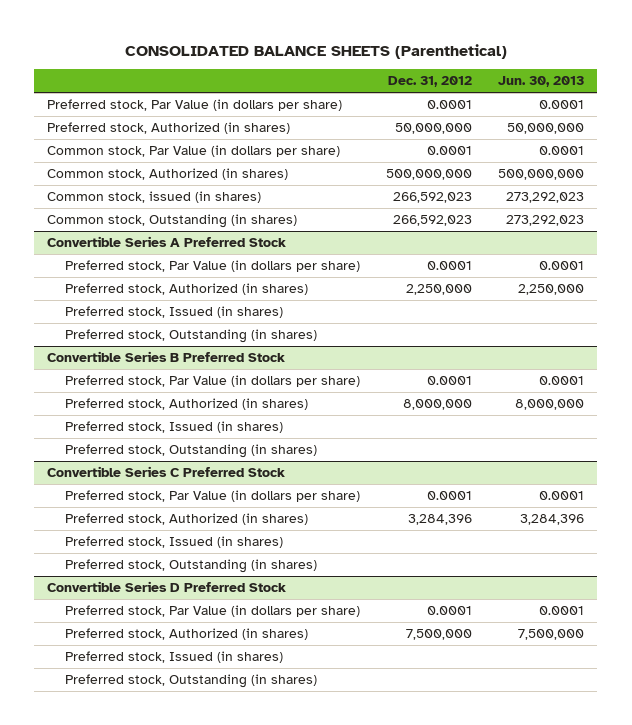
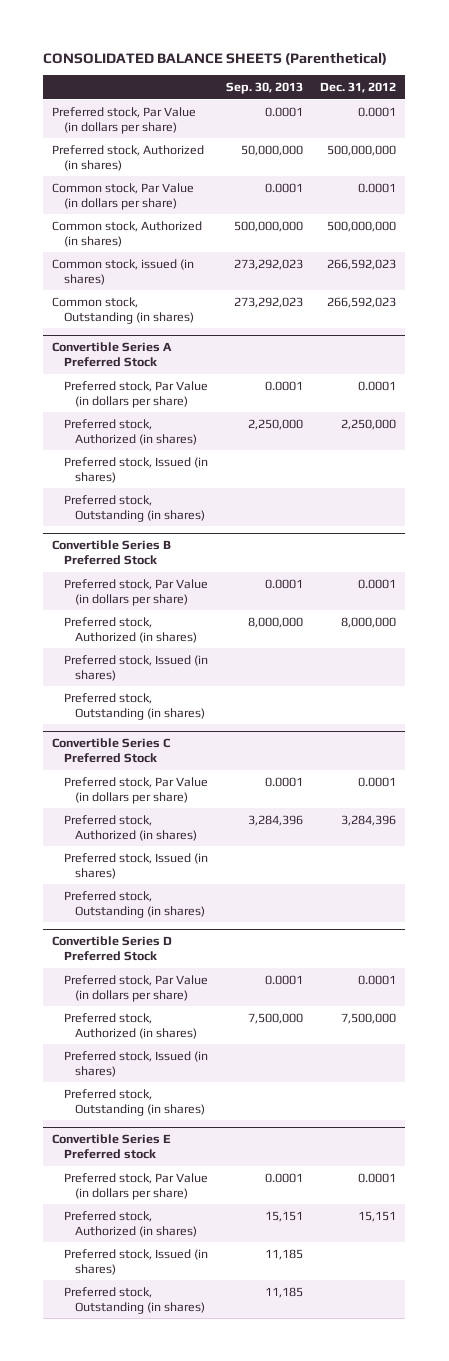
- | Dec. 31, 2012 | Jun. 30, 2013
+ | Sep. 30, 2013 | Dec. 31, 2012
- Preferred stock, Authorized (in shares) | 50,000,000 | 50,000,000
+ Preferred stock, Authorized (in shares) | 50,000,000 | 500,000,000
+ Convertible Series E Preferred stock
+ Preferred stock, Par Value (in dollars per share) | 0.0001 | 0.0001
+ Preferred stock, Authorized (in shares) | 15,151 | 15,151
+ Preferred stock, Issued (in shares) | 11,185 |
+ Preferred stock, Outstanding (in shares) | 11,185 |

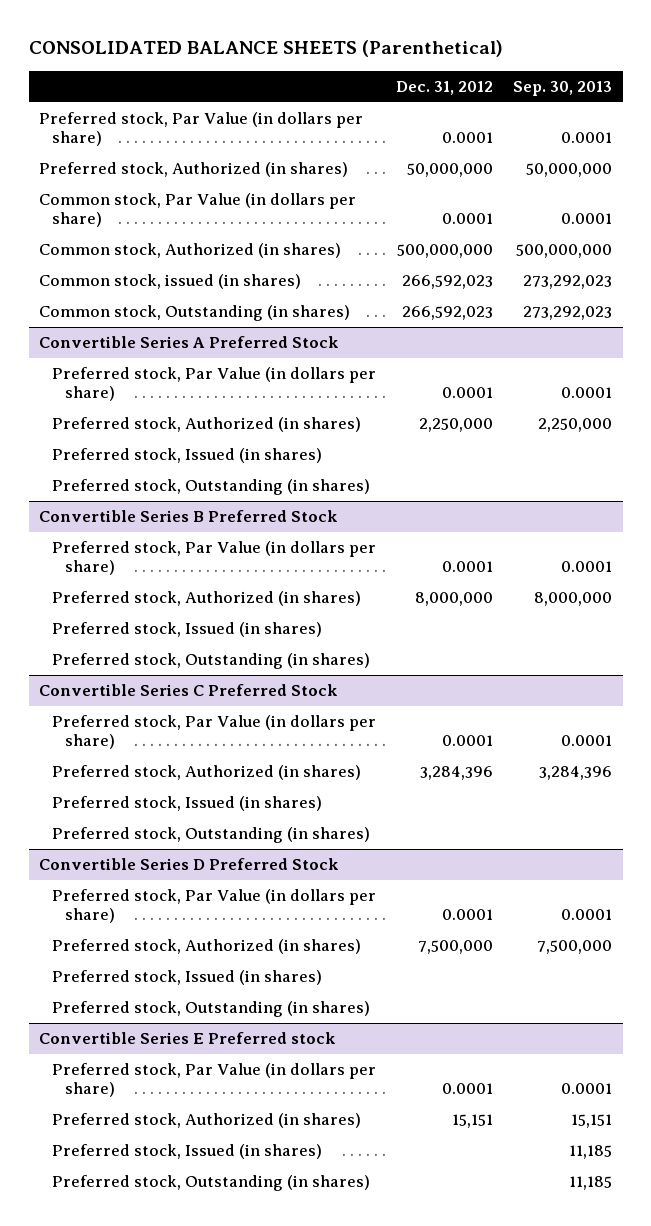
- | Sep. 30, 2013 | Dec. 31, 2012
+ | Dec. 31, 2012 | Sep. 30, 2013
- Preferred stock, Authorized (in shares) | 50,000,000 | 500,000,000
+ Preferred stock, Authorized (in shares) | 50,000,000 | 50,000,000

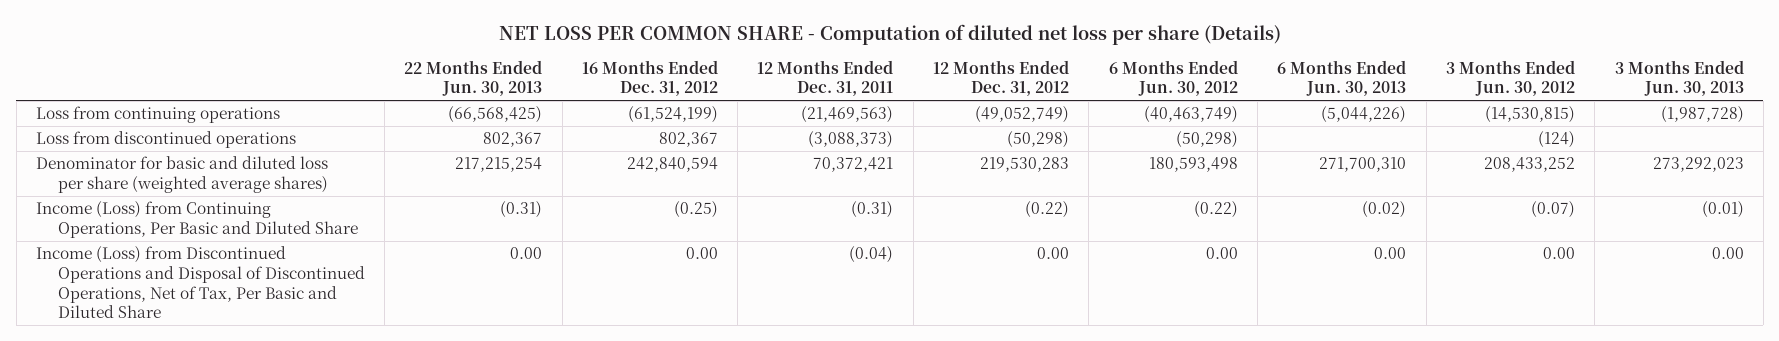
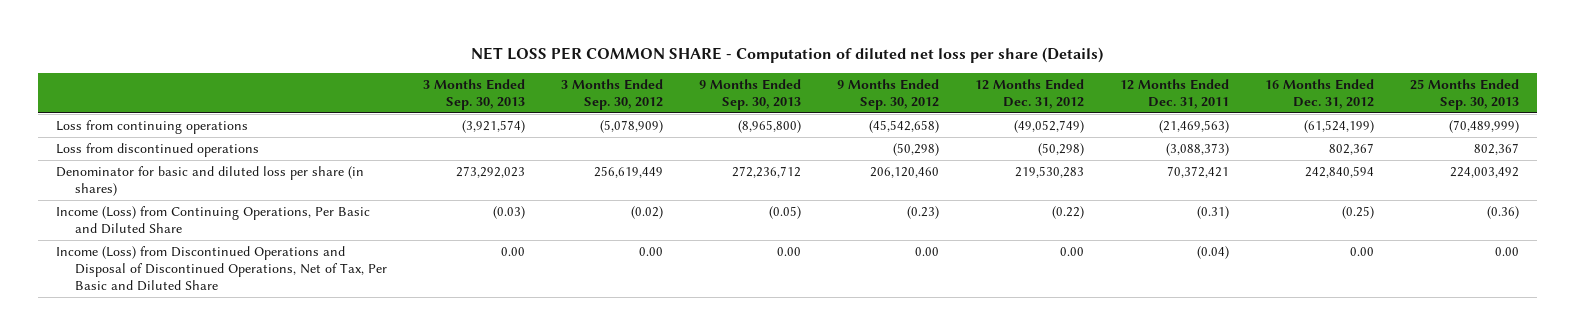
- | 22 Months Ended Jun. 30, 2013 | 16 Months Ended Dec. 31, 2012 | 12 Months Ended Dec. 31, 2011 | 12 Months Ended Dec. 31, 2012 | 6 Months Ended Jun. 30, 2012 | 6 Months Ended Jun. 30, 2013 | 3 Months Ended Jun. 30, 2012 | 3 Months Ended Jun. 30, 2013
+ | 3 Months Ended Sep. 30, 2013 | 3 Months Ended Sep. 30, 2012 | 9 Months Ended Sep. 30, 2013 | 9 Months Ended Sep. 30, 2012 | 12 Months Ended Dec. 31, 2012 | 12 Months Ended Dec. 31, 2011 | 16 Months Ended Dec. 31, 2012 | 25 Months Ended Sep. 30, 2013
- Denominator for basic and diluted loss per share (weighted average shares) | 217,215,254 | 242,840,594 | 70,372,421 | 219,530,283 | 180,593,498 | 271,700,310 | 208,433,252 | 273,292,023
+ Denominator for basic and diluted loss per share (in shares) | 273,292,023 | 256,619,449 | 272,236,712 | 206,120,460 | 219,530,283 | 70,372,421 | 242,840,594 | 224,003,492

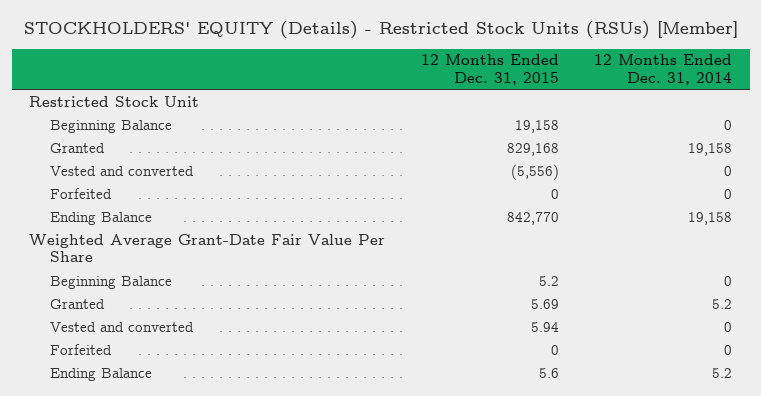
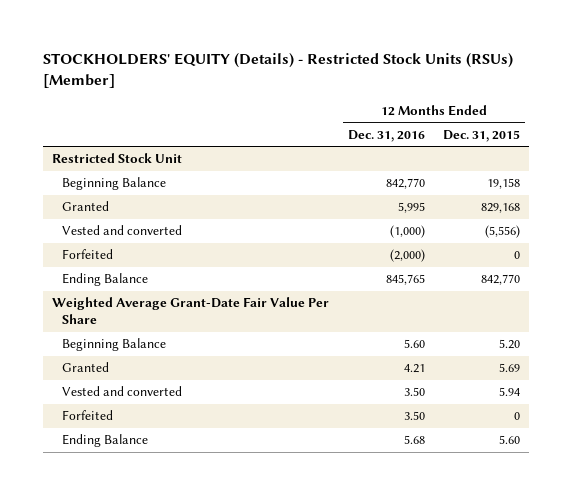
- | 12 Months Ended Dec. 31, 2015 | 12 Months Ended Dec. 31, 2014
+ | 12 Months Ended Dec. 31, 2016 | 12 Months Ended Dec. 31, 2015
- Beginning Balance | 5.2 | 0
+ Beginning Balance | 5.60 | 5.20
- Ending Balance | 5.6 | 5.2
+ Ending Balance | 5.68 | 5.60

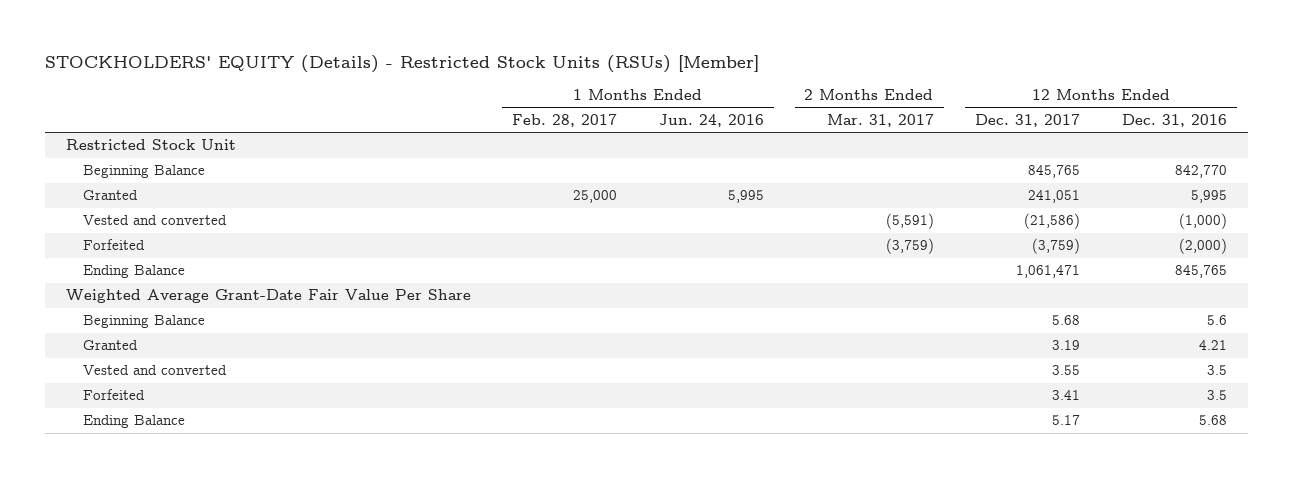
- | 12 Months Ended Dec. 31, 2016 | 12 Months Ended Dec. 31, 2015
+ | 1 Months Ended Feb. 28, 2017 | 1 Months Ended Jun. 24, 2016 | 2 Months Ended Mar. 31, 2017 | 12 Months Ended Dec. 31, 2017 | 12 Months Ended Dec. 31, 2016
- Beginning Balance | 5.60 | 5.20
+ Beginning Balance | | | | 5.68 | 5.6
- Vested and converted | 3.50 | 5.94
- Forfeited | 3.50 | 0
+ Vested and converted | | | | 3.55 | 3.5
+ Forfeited | | | | 3.41 | 3.5

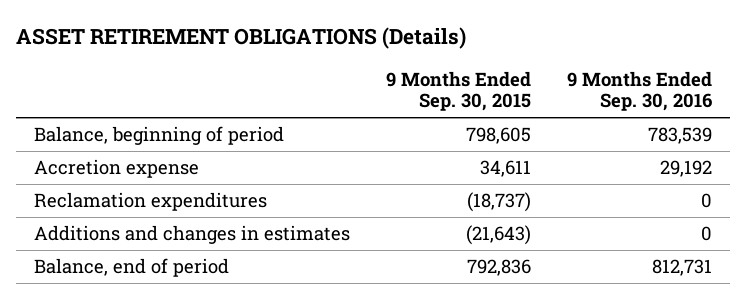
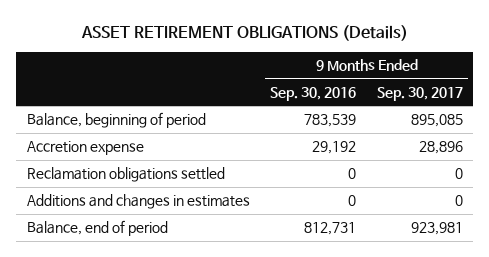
- | 9 Months Ended Sep. 30, 2015 | 9 Months Ended Sep. 30, 2016
+ | 9 Months Ended Sep. 30, 2016 | 9 Months Ended Sep. 30, 2017
- Reclamation expenditures | (18,737) | 0
+ Reclamation obligations settled | 0 | 0

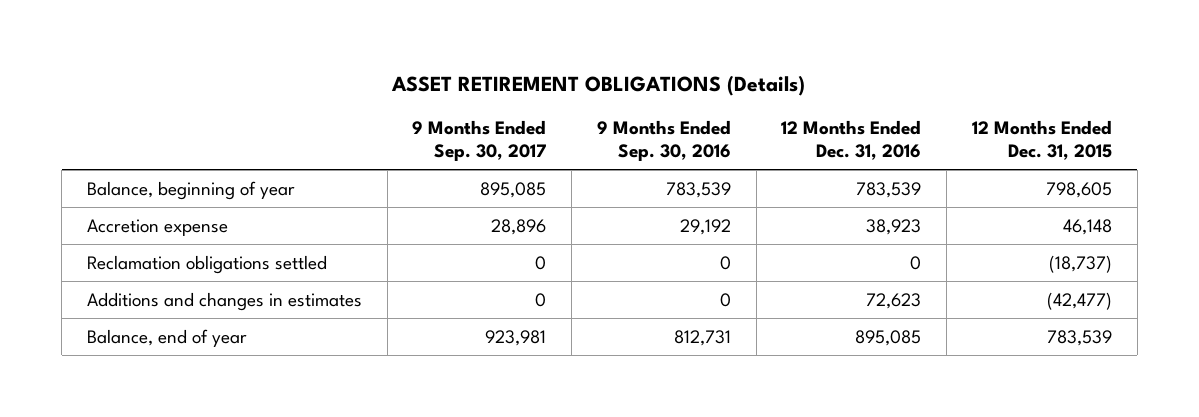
- | 9 Months Ended Sep. 30, 2016 | 9 Months Ended Sep. 30, 2017
+ | 9 Months Ended Sep. 30, 2017 | 9 Months Ended Sep. 30, 2016 | 12 Months Ended Dec. 31, 2016 | 12 Months Ended Dec. 31, 2015
- Balance, beginning of period | 783,539 | 895,085
+ Balance, beginning of year | 895,085 | 783,539 | 783,539 | 798,605
- Balance, end of period | 812,731 | 923,981
+ Balance, end of year | 923,981 | 812,731 | 895,085 | 783,539

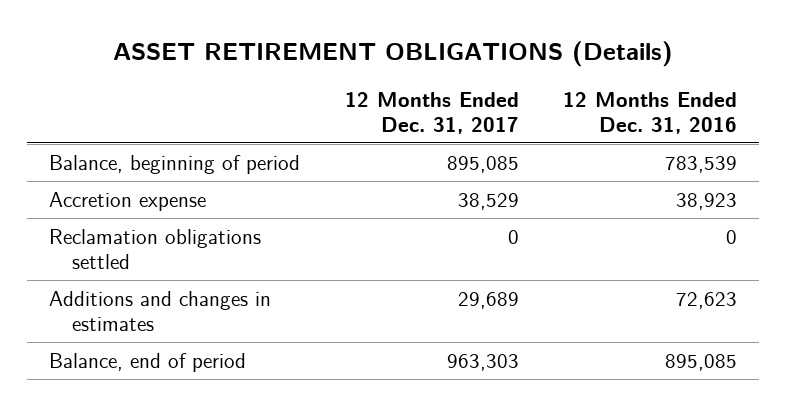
- | 9 Months Ended Sep. 30, 2017 | 9 Months Ended Sep. 30, 2016 | 12 Months Ended Dec. 31, 2016 | 12 Months Ended Dec. 31, 2015
+ | 12 Months Ended Dec. 31, 2017 | 12 Months Ended Dec. 31, 2016
- Balance, beginning of year | 895,085 | 783,539 | 783,539 | 798,605
+ Balance, beginning of period | 895,085 | 783,539
- Balance, end of year | 923,981 | 812,731 | 895,085 | 783,539
+ Balance, end of period | 963,303 | 895,085

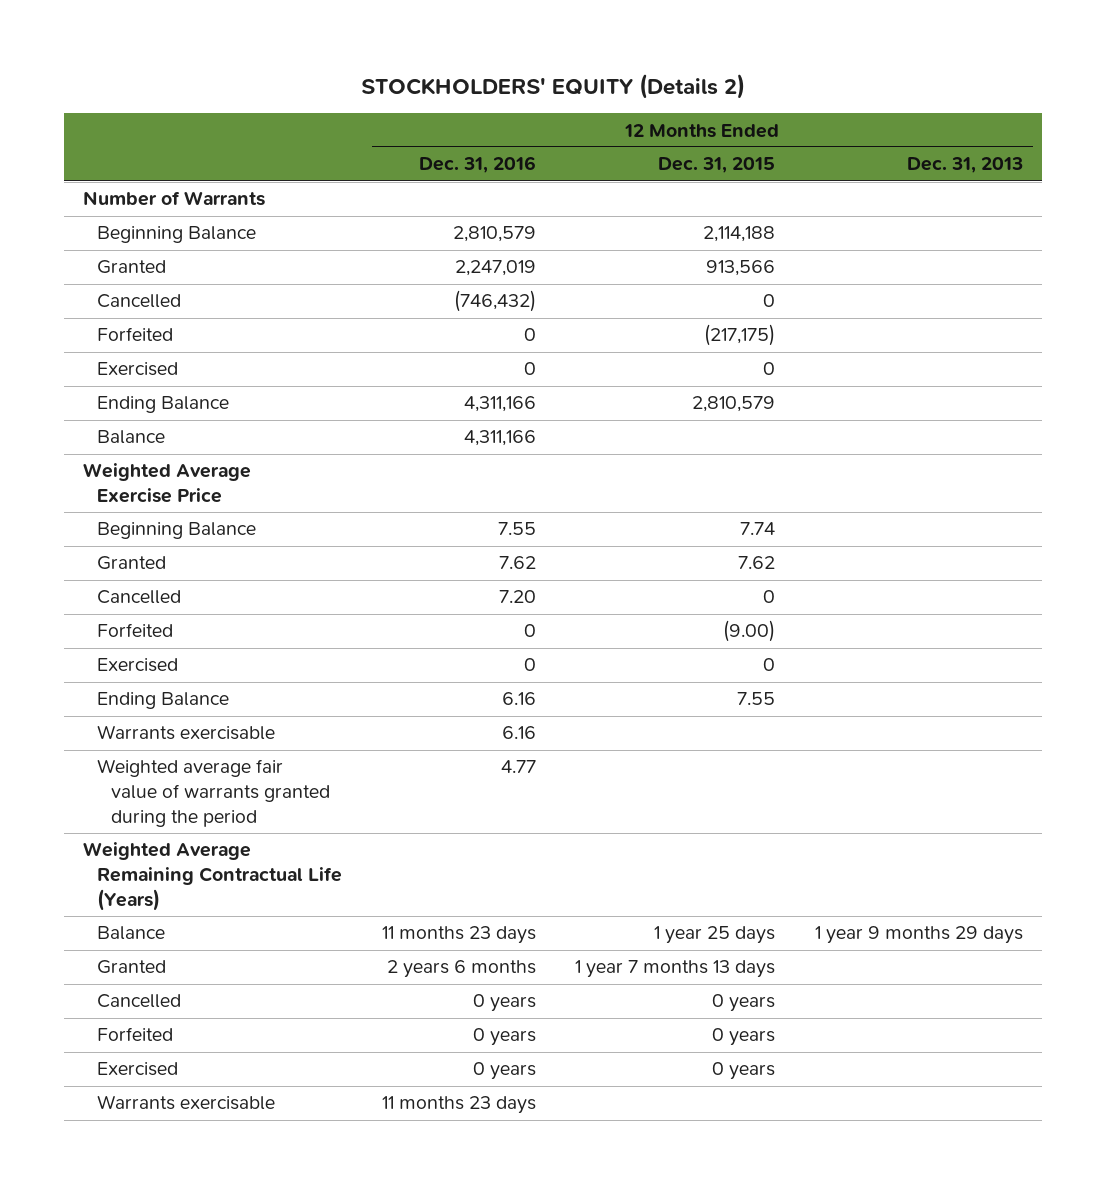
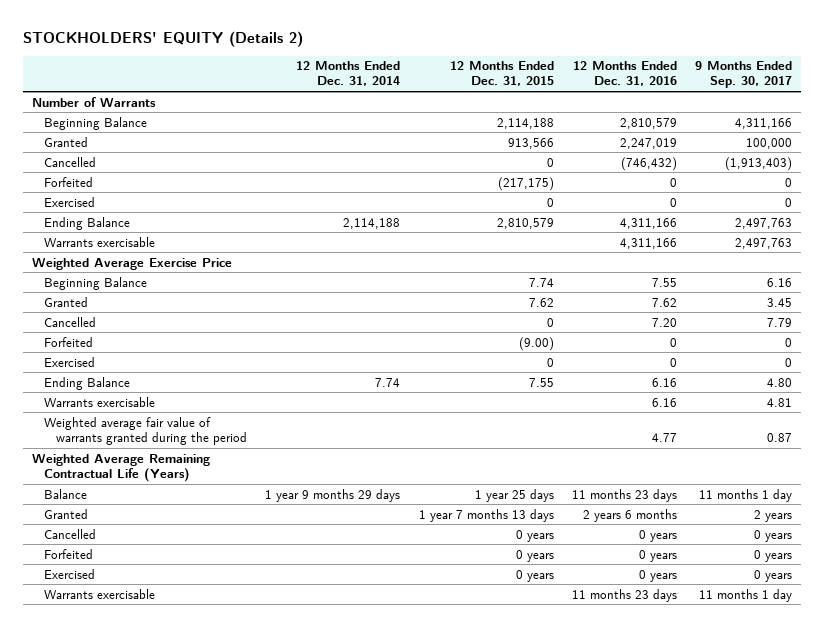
- | 12 Months Ended Dec. 31, 2016 | 12 Months Ended Dec. 31, 2015 | 12 Months Ended Dec. 31, 2013
+ | 12 Months Ended Dec. 31, 2014 | 12 Months Ended Dec. 31, 2015 | 12 Months Ended Dec. 31, 2016 | 9 Months Ended Sep. 30, 2017
- Balance | 4,311,166 | |
+ Warrants exercisable | | | 4,311,166 | 2,497,763

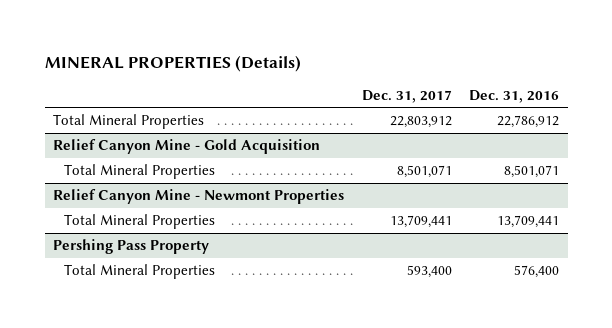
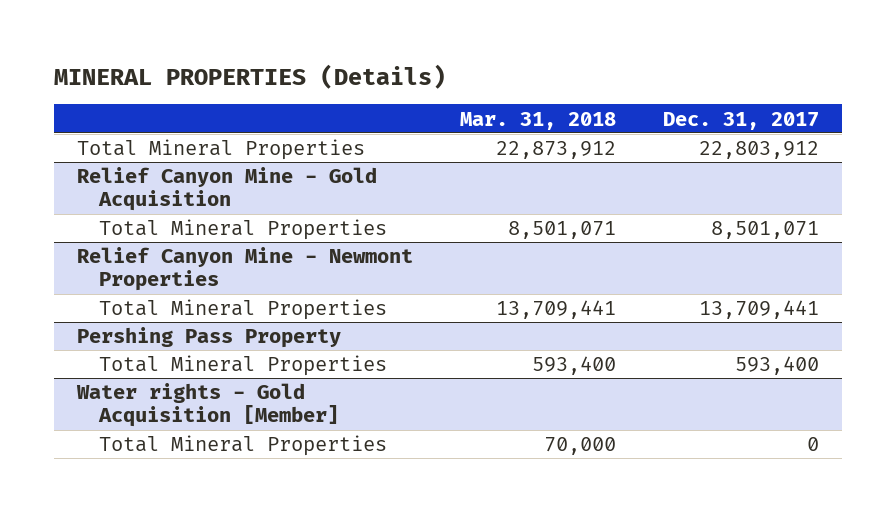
- | Dec. 31, 2017 | Dec. 31, 2016
+ | Mar. 31, 2018 | Dec. 31, 2017
+ Water rights - Gold Acquisition [Member]
+ Total Mineral Properties | 70,000 | 0

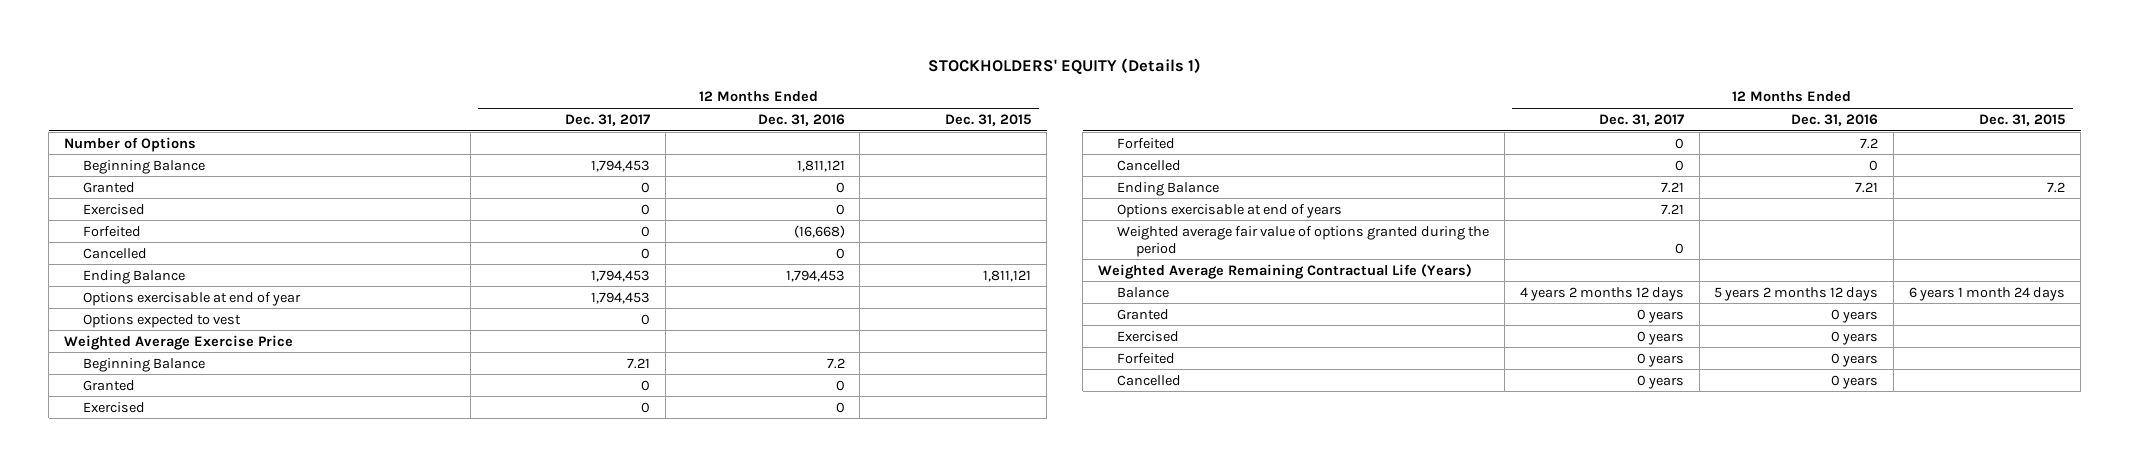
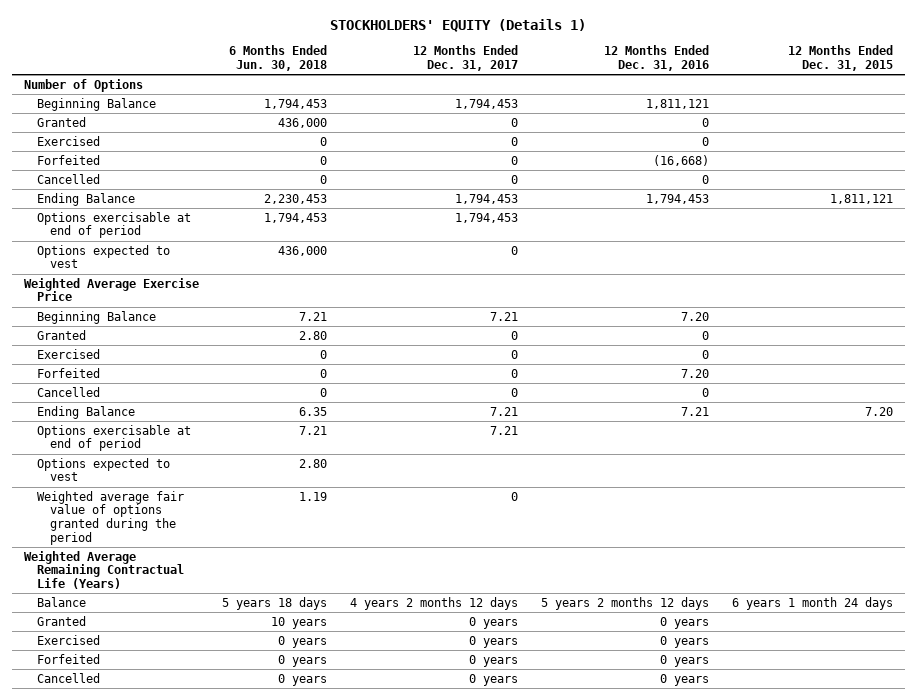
- | 12 Months Ended Dec. 31, 2017 | 12 Months Ended Dec. 31, 2016 | 12 Months Ended Dec. 31, 2015
+ | 6 Months Ended Jun. 30, 2018 | 12 Months Ended Dec. 31, 2017 | 12 Months Ended Dec. 31, 2016 | 12 Months Ended Dec. 31, 2015
- Options exercisable at end of year | 1,794,453 | |
+ Options exercisable at end of period | 1,794,453 | 1,794,453 | |
- Beginning Balance | 7.21 | 7.2 |
+ Beginning Balance | 7.21 | 7.21 | 7.20 |
- Forfeited | 0 | 7.2 |
+ Forfeited | 0 | 0 | 7.20 |
- Ending Balance | 7.21 | 7.21 | 7.2
- Options exercisable at end of years | 7.21 | |
+ Ending Balance | 6.35 | 7.21 | 7.21 | 7.20
+ Options exercisable at end of period | 7.21 | 7.21 | |
+ Options expected to vest | 2.80 | | |

